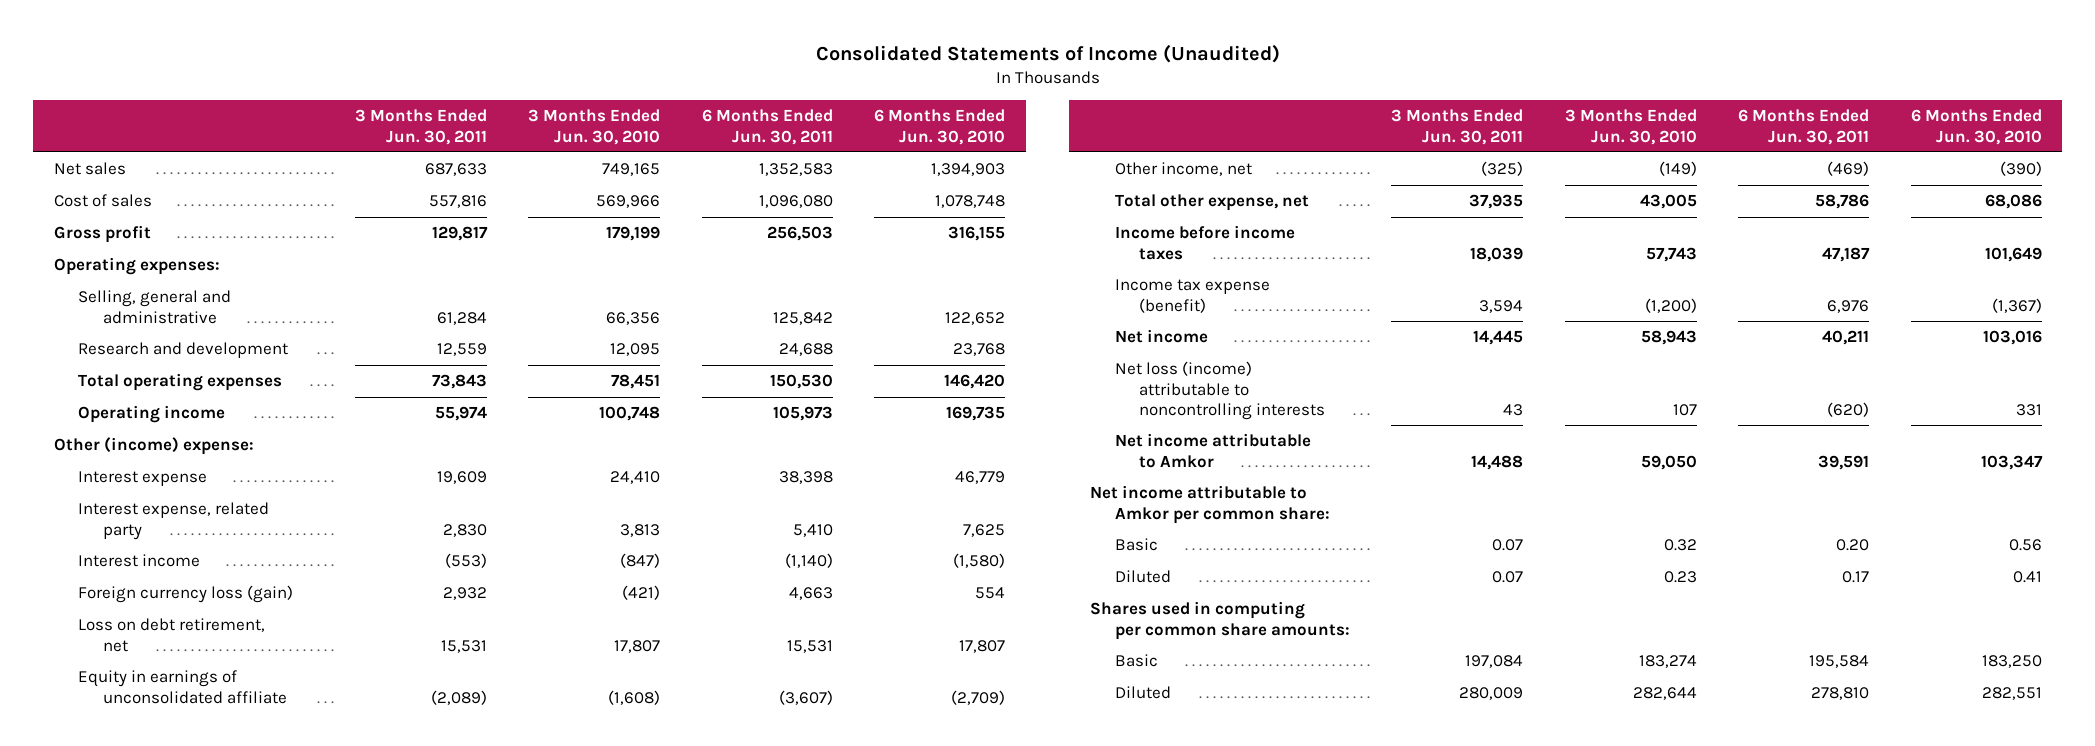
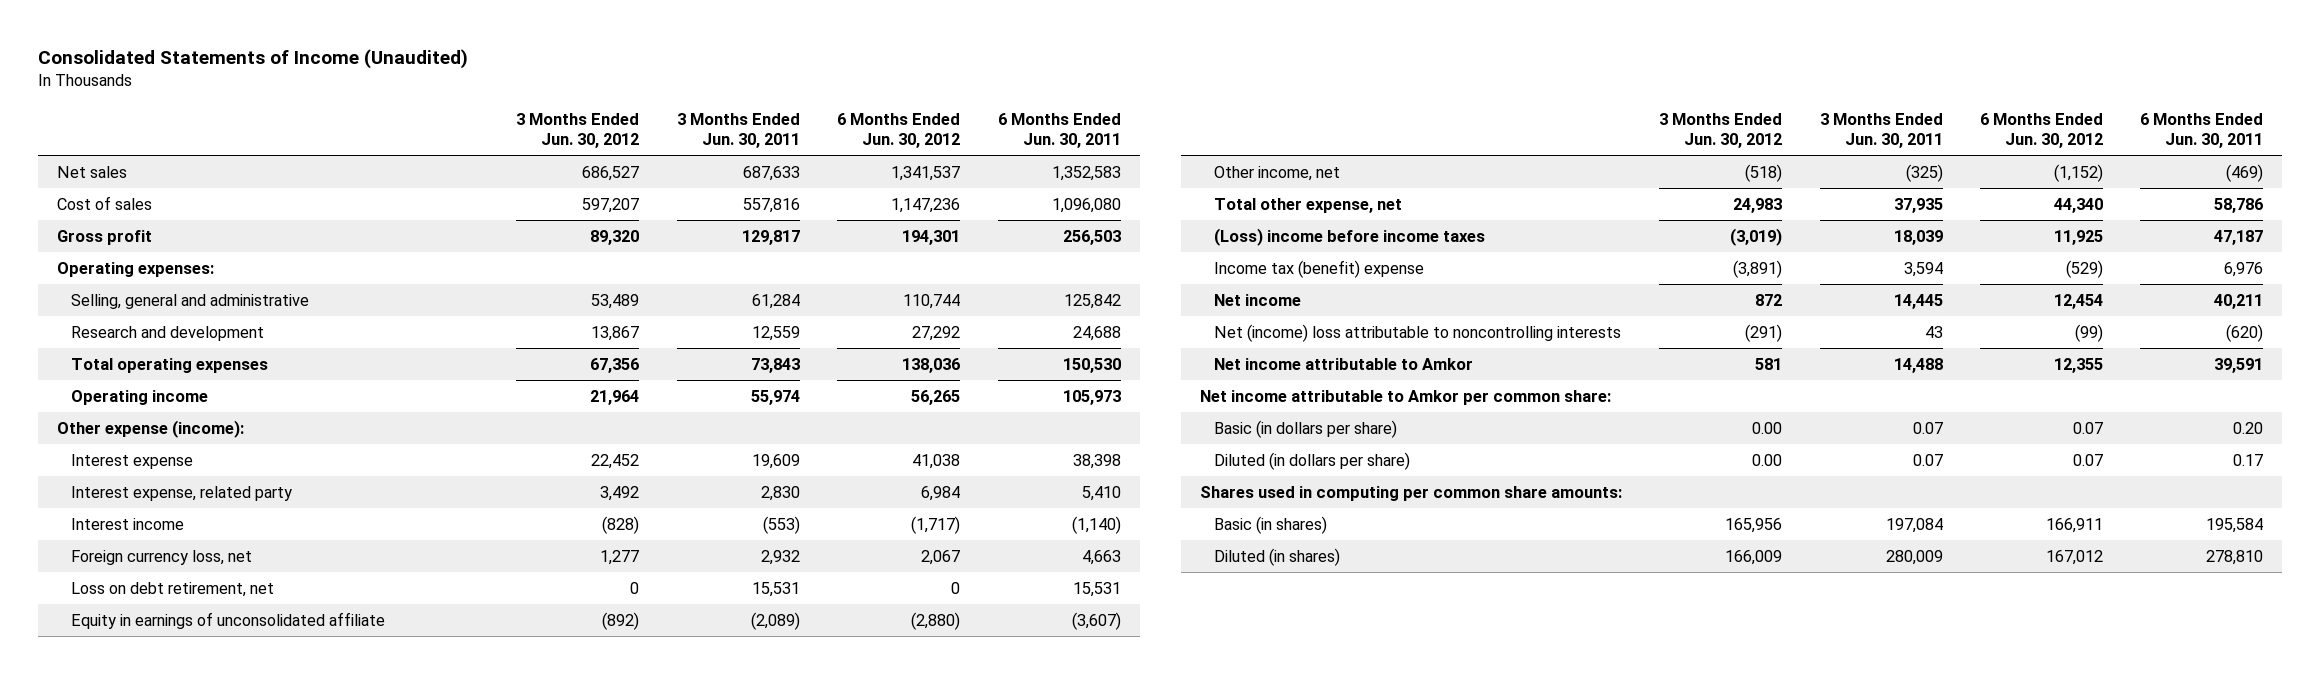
- | 3 Months Ended Jun. 30, 2011 | 3 Months Ended Jun. 30, 2010 | 6 Months Ended Jun. 30, 2011 | 6 Months Ended Jun. 30, 2010
+ | 3 Months Ended Jun. 30, 2012 | 3 Months Ended Jun. 30, 2011 | 6 Months Ended Jun. 30, 2012 | 6 Months Ended Jun. 30, 2011
- Other (income) expense:
+ Other expense (income):
- Foreign currency loss (gain) | 2,932 | (421) | 4,663 | 554
+ Foreign currency loss, net | 1,277 | 2,932 | 2,067 | 4,663
- Income before income taxes | 18,039 | 57,743 | 47,187 | 101,649
- Income tax expense (benefit) | 3,594 | (1,200) | 6,976 | (1,367)
+ (Loss) income before income taxes | (3,019) | 18,039 | 11,925 | 47,187
+ Income tax (benefit) expense | (3,891) | 3,594 | (529) | 6,976
- Net loss (income) attributable to noncontrolling interests | 43 | 107 | (620) | 331
+ Net (income) loss attributable to noncontrolling interests | (291) | 43 | (99) | (620)
- Basic | 0.07 | 0.32 | 0.20 | 0.56
- Diluted | 0.07 | 0.23 | 0.17 | 0.41
+ Basic (in dollars per share) | 0.00 | 0.07 | 0.07 | 0.20
+ Diluted (in dollars per share) | 0.00 | 0.07 | 0.07 | 0.17
- Basic | 197,084 | 183,274 | 195,584 | 183,250
- Diluted | 280,009 | 282,644 | 278,810 | 282,551
+ Basic (in shares) | 165,956 | 197,084 | 166,911 | 195,584
+ Diluted (in shares) | 166,009 | 280,009 | 167,012 | 278,810

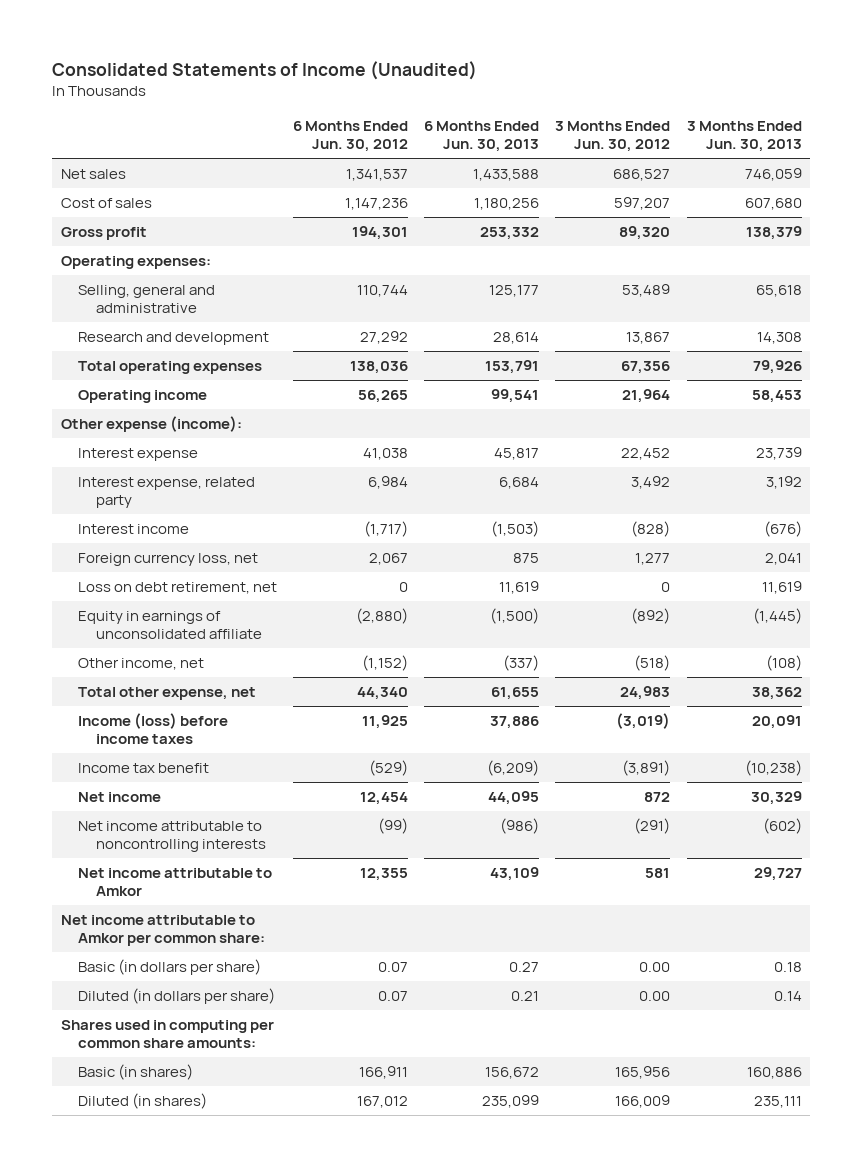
- | 3 Months Ended Jun. 30, 2012 | 3 Months Ended Jun. 30, 2011 | 6 Months Ended Jun. 30, 2012 | 6 Months Ended Jun. 30, 2011
+ | 6 Months Ended Jun. 30, 2012 | 6 Months Ended Jun. 30, 2013 | 3 Months Ended Jun. 30, 2012 | 3 Months Ended Jun. 30, 2013
- (Loss) income before income taxes | (3,019) | 18,039 | 11,925 | 47,187
- Income tax (benefit) expense | (3,891) | 3,594 | (529) | 6,976
+ Income (loss) before income taxes | 11,925 | 37,886 | (3,019) | 20,091
+ Income tax benefit | (529) | (6,209) | (3,891) | (10,238)
- Net (income) loss attributable to noncontrolling interests | (291) | 43 | (99) | (620)
+ Net income attributable to noncontrolling interests | (99) | (986) | (291) | (602)

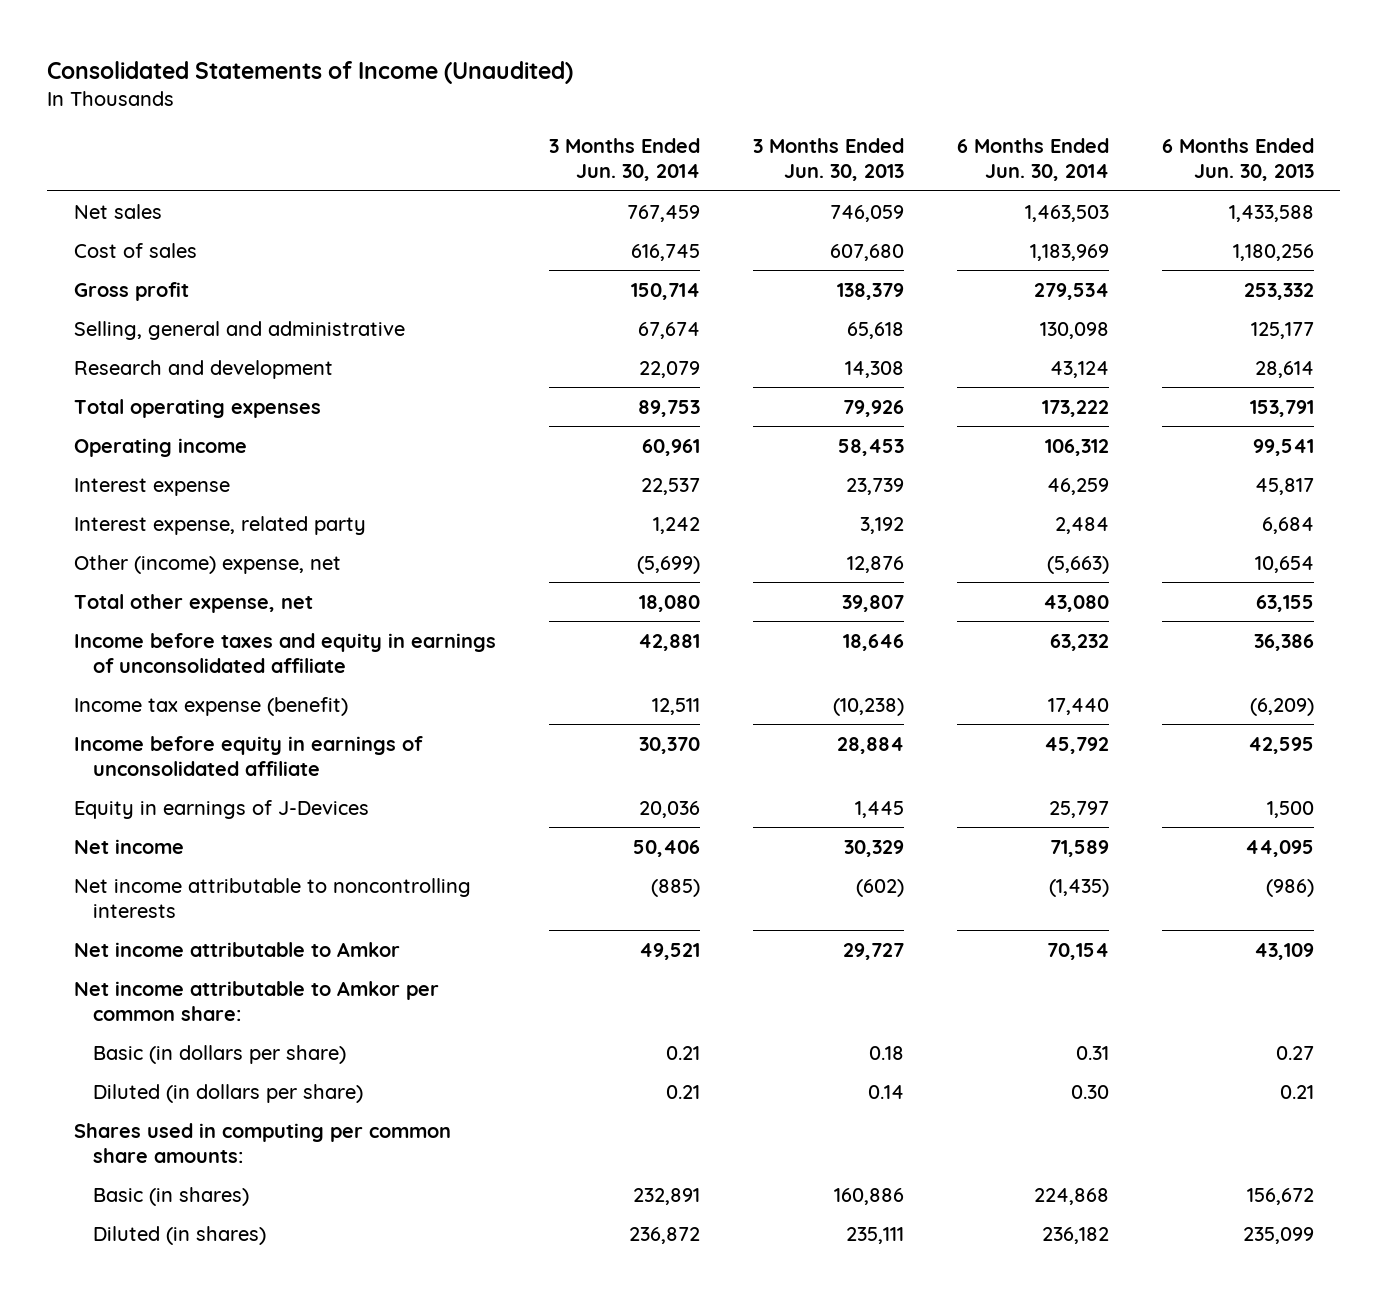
- | 6 Months Ended Jun. 30, 2012 | 6 Months Ended Jun. 30, 2013 | 3 Months Ended Jun. 30, 2012 | 3 Months Ended Jun. 30, 2013
+ | 3 Months Ended Jun. 30, 2014 | 3 Months Ended Jun. 30, 2013 | 6 Months Ended Jun. 30, 2014 | 6 Months Ended Jun. 30, 2013
- Operating expenses:
- Other expense (income):
- Interest income | (1,717) | (1,503) | (828) | (676)
- Foreign currency loss, net | 2,067 | 875 | 1,277 | 2,041
- Loss on debt retirement, net | 0 | 11,619 | 0 | 11,619
- Equity in earnings of unconsolidated affiliate | (2,880) | (1,500) | (892) | (1,445)
- Other income, net | (1,152) | (337) | (518) | (108)
- Total other expense, net | 44,340 | 61,655 | 24,983 | 38,362
- Income (loss) before income taxes | 11,925 | 37,886 | (3,019) | 20,091
- Income tax benefit | (529) | (6,209) | (3,891) | (10,238)
+ Other (income) expense, net | (5,699) | 12,876 | (5,663) | 10,654
+ Total other expense, net | 18,080 | 39,807 | 43,080 | 63,155
+ Income before taxes and equity in earnings of unconsolidated affiliate | 42,881 | 18,646 | 63,232 | 36,386
+ Income tax expense (benefit) | 12,511 | (10,238) | 17,440 | (6,209)
+ Income before equity in earnings of unconsolidated affiliate | 30,370 | 28,884 | 45,792 | 42,595
+ Equity in earnings of J-Devices | 20,036 | 1,445 | 25,797 | 1,500

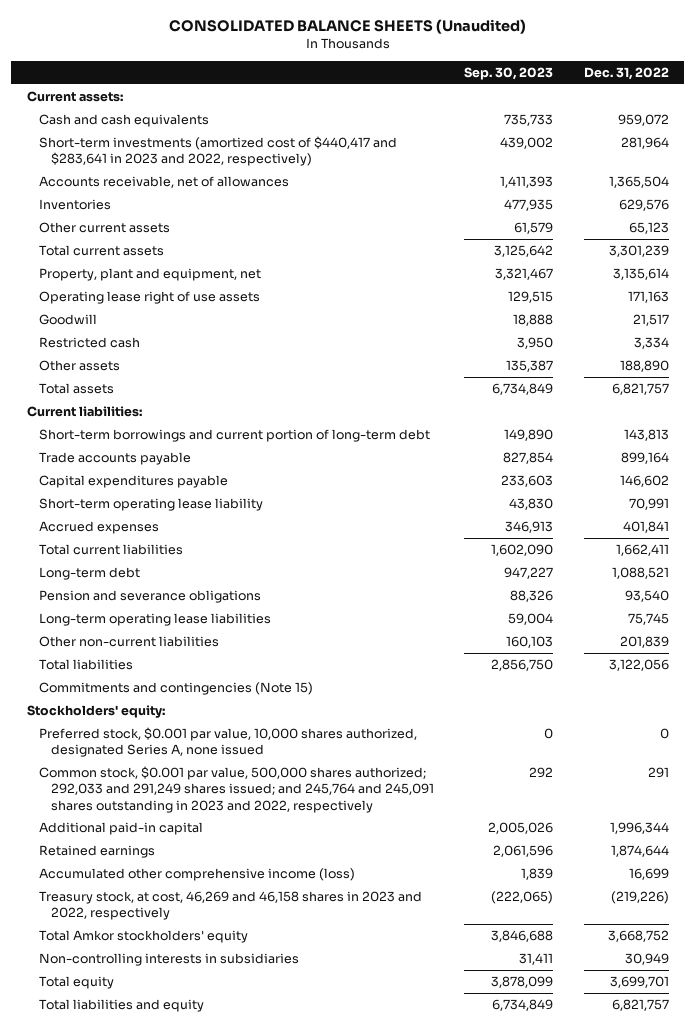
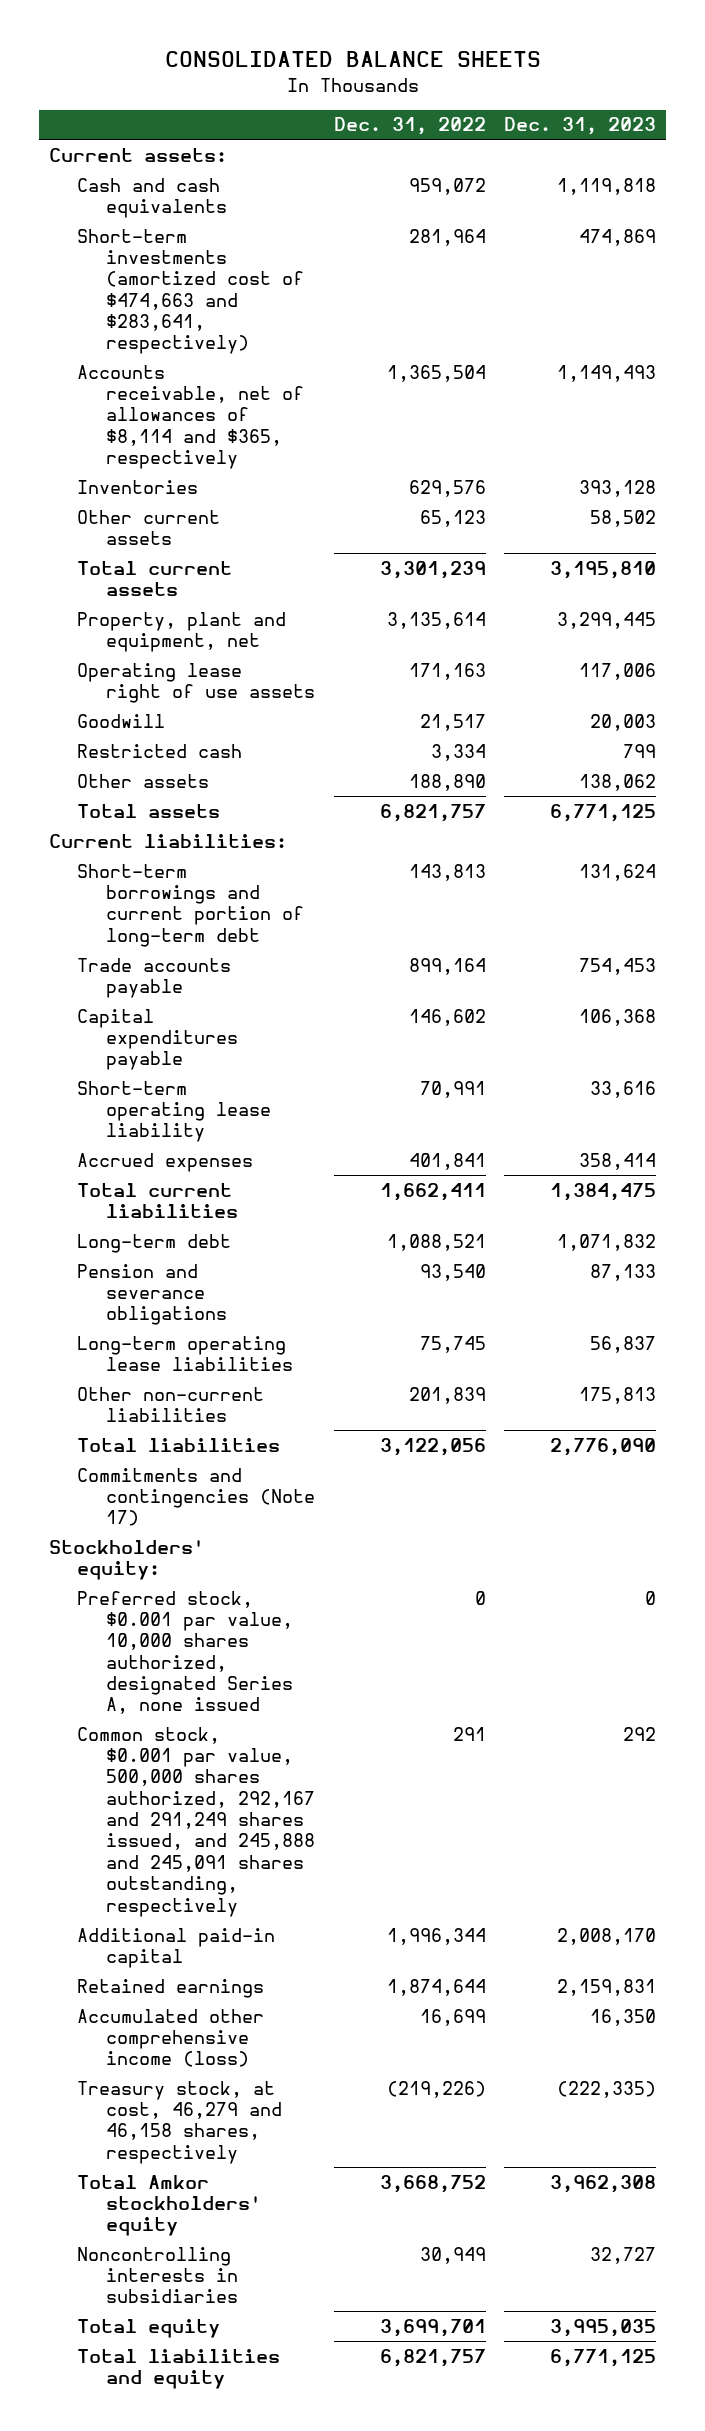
- CONSOLIDATED BALANCE SHEETS (Unaudited)
+ CONSOLIDATED BALANCE SHEETS
- | Sep. 30, 2023 | Dec. 31, 2022
+ | Dec. 31, 2022 | Dec. 31, 2023
- Short-term investments (amortized cost of $440,417 and $283,641 in 2023 and 2022, respectively) | 439,002 | 281,964
- Accounts receivable, net of allowances | 1,411,393 | 1,365,504
+ Short-term investments (amortized cost of $474,663 and $283,641, respectively) | 281,964 | 474,869
+ Accounts receivable, net of allowances of $8,114 and $365, respectively | 1,365,504 | 1,149,493
- Commitments and contingencies (Note 15)
+ Commitments and contingencies (Note 17)
- Common stock, $0.001 par value, 500,000 shares authorized; 292,033 and 291,249 shares issued; and 245,764 and 245,091 shares outstanding in 2023 and 2022, respectively | 292 | 291
+ Common stock, $0.001 par value, 500,000 shares authorized, 292,167 and 291,249 shares issued, and 245,888 and 245,091 shares outstanding, respectively | 291 | 292
- Treasury stock, at cost, 46,269 and 46,158 shares in 2023 and 2022, respectively | (222,065) | (219,226)
+ Treasury stock, at cost, 46,279 and 46,158 shares, respectively | (219,226) | (222,335)
- Non-controlling interests in subsidiaries | 31,411 | 30,949
+ Noncontrolling interests in subsidiaries | 30,949 | 32,727

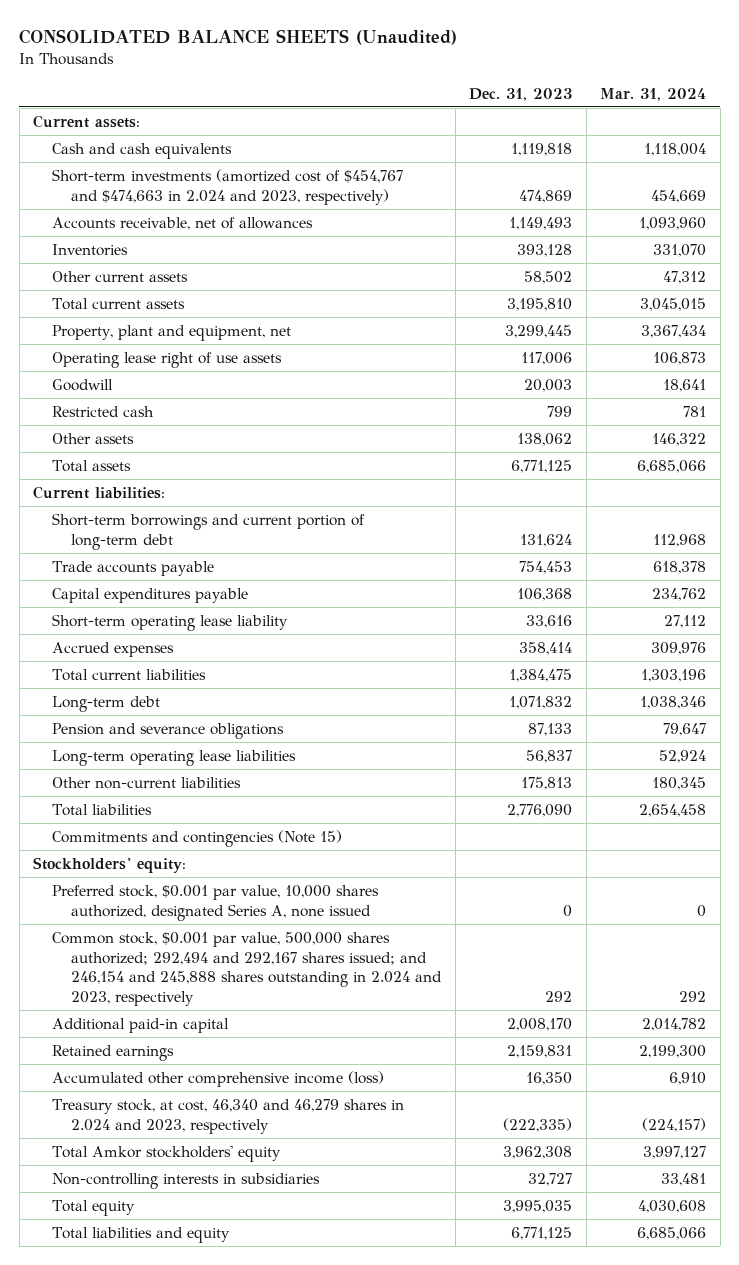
- CONSOLIDATED BALANCE SHEETS
+ CONSOLIDATED BALANCE SHEETS (Unaudited)
- | Dec. 31, 2022 | Dec. 31, 2023
+ | Dec. 31, 2023 | Mar. 31, 2024
- Short-term investments (amortized cost of $474,663 and $283,641, respectively) | 281,964 | 474,869
- Accounts receivable, net of allowances of $8,114 and $365, respectively | 1,365,504 | 1,149,493
+ Short-term investments (amortized cost of $454,767 and $474,663 in 2.024 and 2023, respectively) | 474,869 | 454,669
+ Accounts receivable, net of allowances | 1,149,493 | 1,093,960
- Commitments and contingencies (Note 17)
+ Commitments and contingencies (Note 15)
- Common stock, $0.001 par value, 500,000 shares authorized, 292,167 and 291,249 shares issued, and 245,888 and 245,091 shares outstanding, respectively | 291 | 292
+ Common stock, $0.001 par value, 500,000 shares authorized; 292,494 and 292,167 shares issued; and 246,154 and 245,888 shares outstanding in 2.024 and 2023, respectively | 292 | 292
- Treasury stock, at cost, 46,279 and 46,158 shares, respectively | (219,226) | (222,335)
+ Treasury stock, at cost, 46,340 and 46,279 shares in 2.024 and 2023, respectively | (222,335) | (224,157)
- Noncontrolling interests in subsidiaries | 30,949 | 32,727
+ Non-controlling interests in subsidiaries | 32,727 | 33,481

